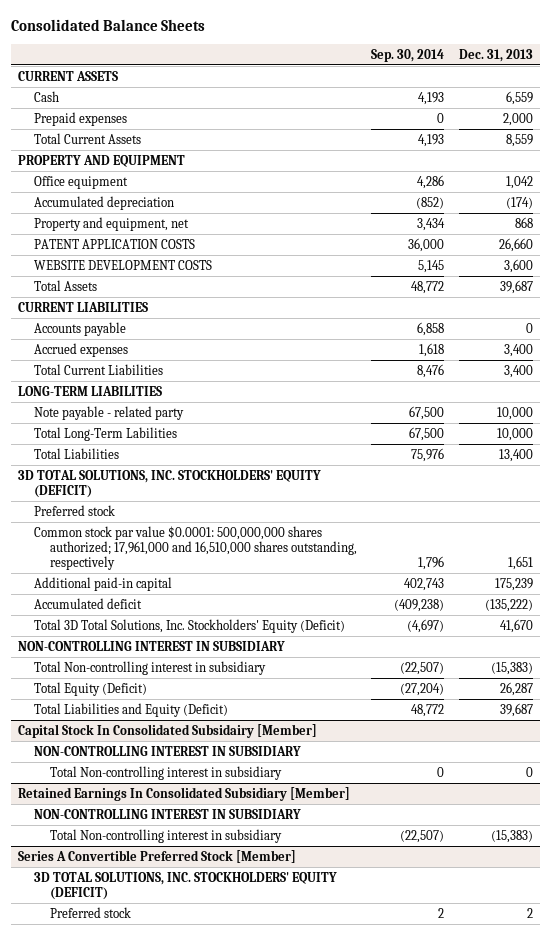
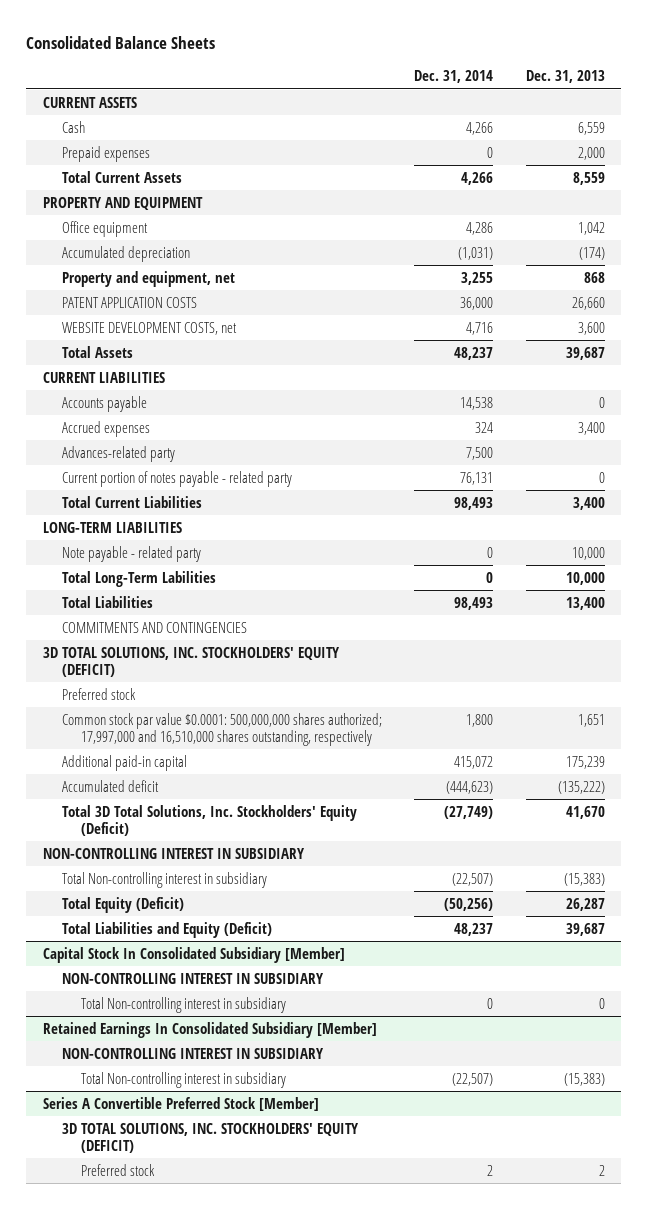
- | Sep. 30, 2014 | Dec. 31, 2013
+ | Dec. 31, 2014 | Dec. 31, 2013
- WEBSITE DEVELOPMENT COSTS | 5,145 | 3,600
+ WEBSITE DEVELOPMENT COSTS, net | 4,716 | 3,600
+ Advances-related party | 7,500 |
+ Current portion of notes payable - related party | 76,131 | 0
+ COMMITMENTS AND CONTINGENCIES
- Common stock par value $0.0001: 500,000,000 shares authorized; 17,961,000 and 16,510,000 shares outstanding, respectively | 1,796 | 1,651
+ Common stock par value $0.0001: 500,000,000 shares authorized; 17,997,000 and 16,510,000 shares outstanding, respectively | 1,800 | 1,651
- Capital Stock In Consolidated Subsidairy [Member]
+ Capital Stock In Consolidated Subsidiary [Member]

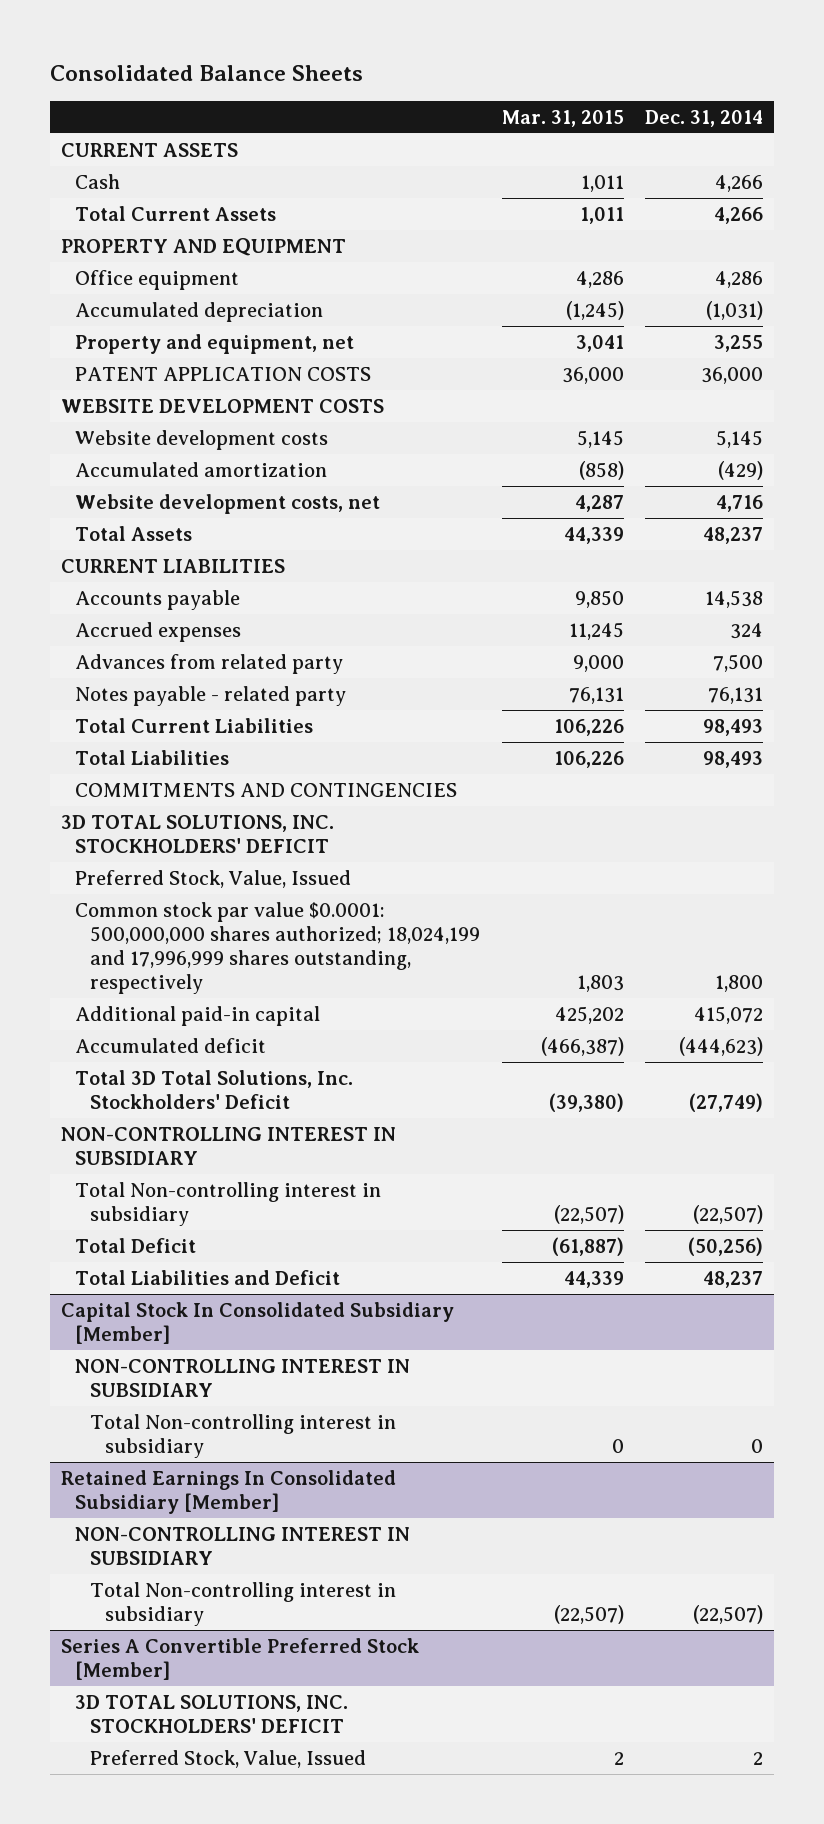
- | Dec. 31, 2014 | Dec. 31, 2013
+ | Mar. 31, 2015 | Dec. 31, 2014
- Prepaid expenses | 0 | 2,000
- WEBSITE DEVELOPMENT COSTS, net | 4,716 | 3,600
+ WEBSITE DEVELOPMENT COSTS
+ Website development costs | 5,145 | 5,145
+ Accumulated amortization | (858) | (429)
+ Website development costs, net | 4,287 | 4,716
- Advances-related party | 7,500 |
- Current portion of notes payable - related party | 76,131 | 0
+ Advances from related party | 9,000 | 7,500
+ Notes payable - related party | 76,131 | 76,131
- LONG-TERM LIABILITIES
- Note payable - related party | 0 | 10,000
- Total Long-Term Labilities | 0 | 10,000
- 3D TOTAL SOLUTIONS, INC. STOCKHOLDERS' EQUITY (DEFICIT)
- Preferred stock
- Common stock par value $0.0001: 500,000,000 shares authorized; 17,997,000 and 16,510,000 shares outstanding, respectively | 1,800 | 1,651
+ 3D TOTAL SOLUTIONS, INC. STOCKHOLDERS' DEFICIT
+ Preferred Stock, Value, Issued
+ Common stock par value $0.0001: 500,000,000 shares authorized; 18,024,199 and 17,996,999 shares outstanding, respectively | 1,803 | 1,800
- Total 3D Total Solutions, Inc. Stockholders' Equity (Deficit) | (27,749) | 41,670
+ Total 3D Total Solutions, Inc. Stockholders' Deficit | (39,380) | (27,749)
- Total Equity (Deficit) | (50,256) | 26,287
- Total Liabilities and Equity (Deficit) | 48,237 | 39,687
+ Total Deficit | (61,887) | (50,256)
+ Total Liabilities and Deficit | 44,339 | 48,237
@ Series A Convertible Preferred Stock [Member]
- 3D TOTAL SOLUTIONS, INC. STOCKHOLDERS' EQUITY (DEFICIT)
- Preferred stock | 2 | 2
+ 3D TOTAL SOLUTIONS, INC. STOCKHOLDERS' DEFICIT
+ Preferred Stock, Value, Issued | 2 | 2

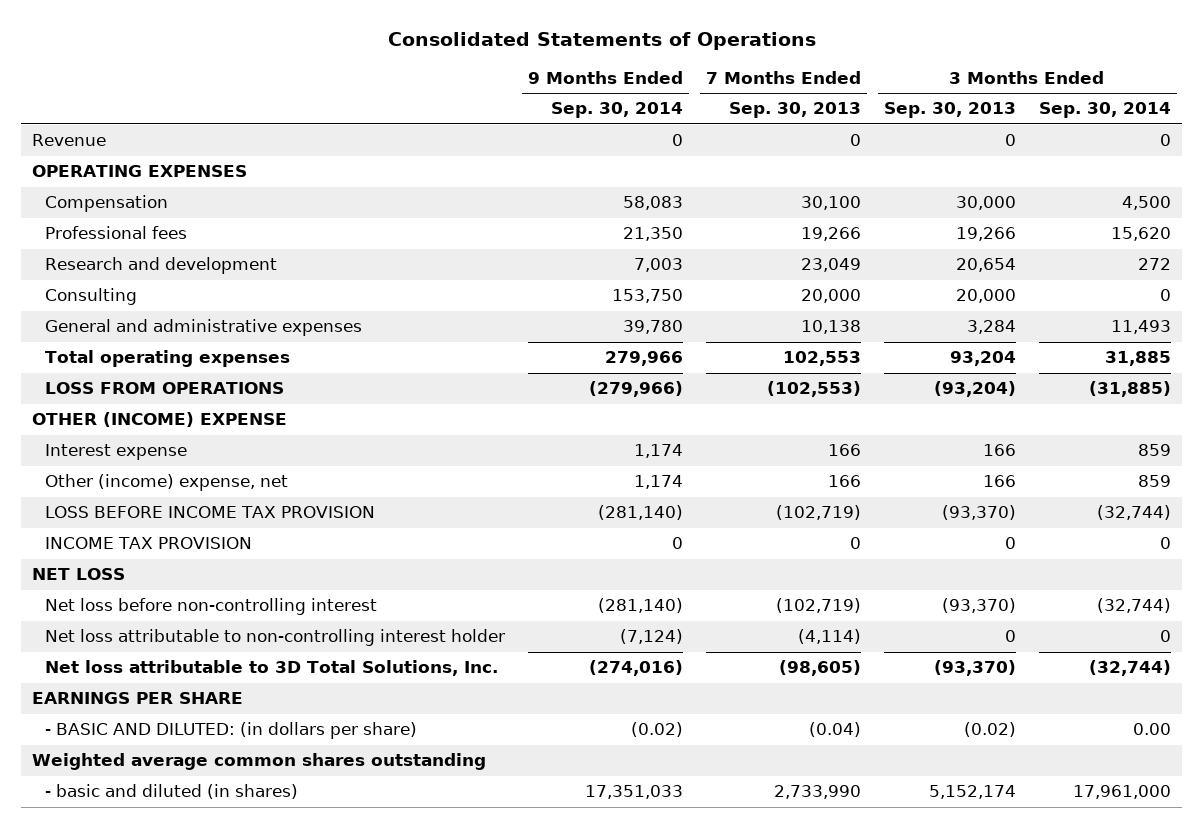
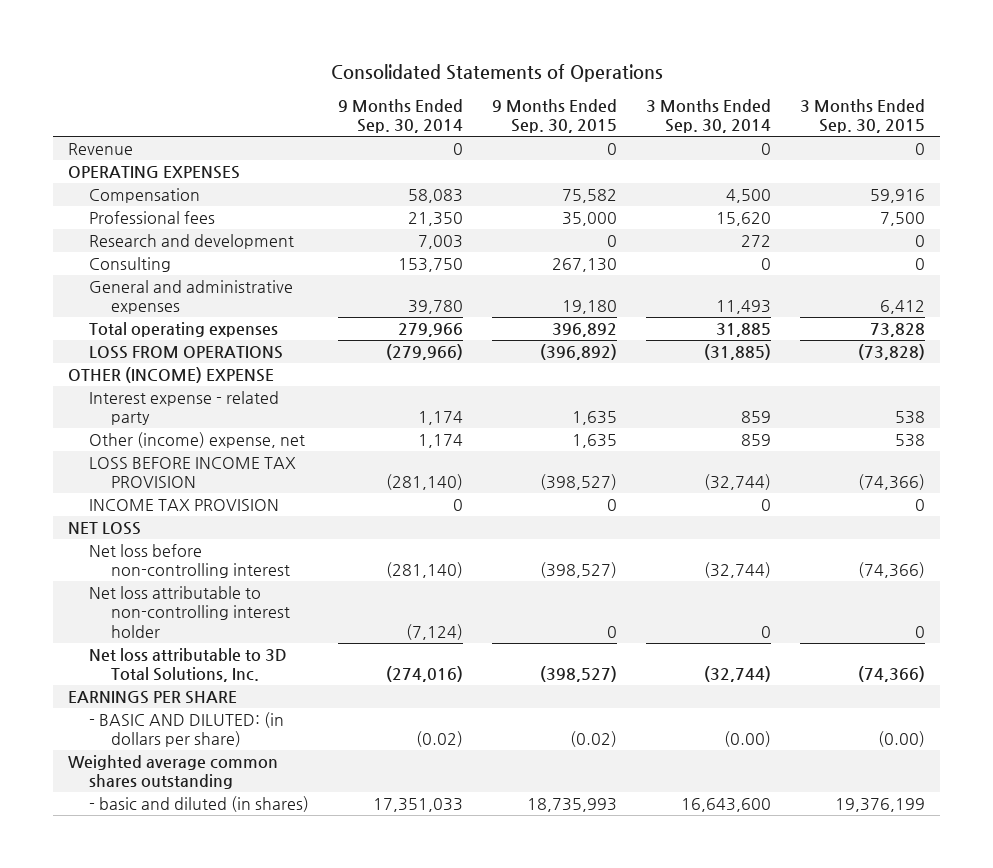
- | 9 Months Ended Sep. 30, 2014 | 7 Months Ended Sep. 30, 2013 | 3 Months Ended Sep. 30, 2013 | 3 Months Ended Sep. 30, 2014
+ | 9 Months Ended Sep. 30, 2014 | 9 Months Ended Sep. 30, 2015 | 3 Months Ended Sep. 30, 2014 | 3 Months Ended Sep. 30, 2015
- Interest expense | 1,174 | 166 | 166 | 859
+ Interest expense - related party | 1,174 | 1,635 | 859 | 538
- - BASIC AND DILUTED: (in dollars per share) | (0.02) | (0.04) | (0.02) | 0.00
+ - BASIC AND DILUTED: (in dollars per share) | (0.02) | (0.02) | (0.00) | (0.00)
- - basic and diluted (in shares) | 17,351,033 | 2,733,990 | 5,152,174 | 17,961,000
+ - basic and diluted (in shares) | 17,351,033 | 18,735,993 | 16,643,600 | 19,376,199

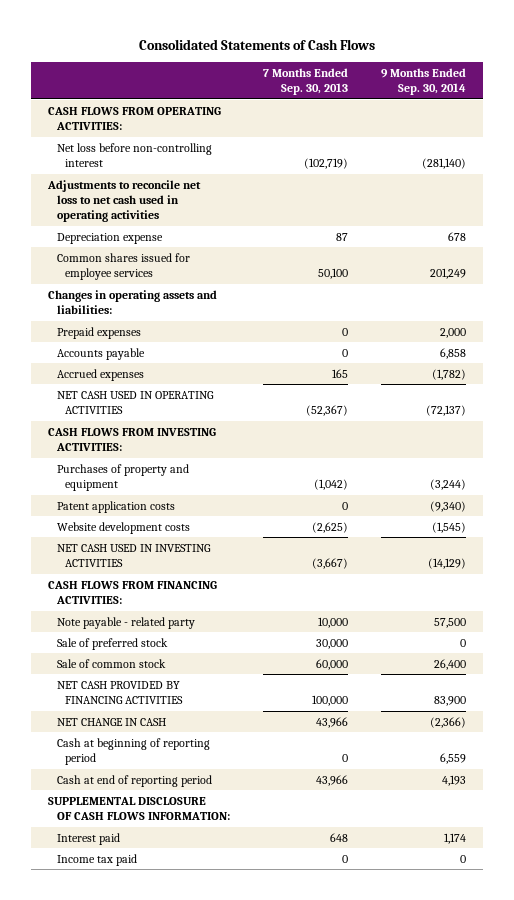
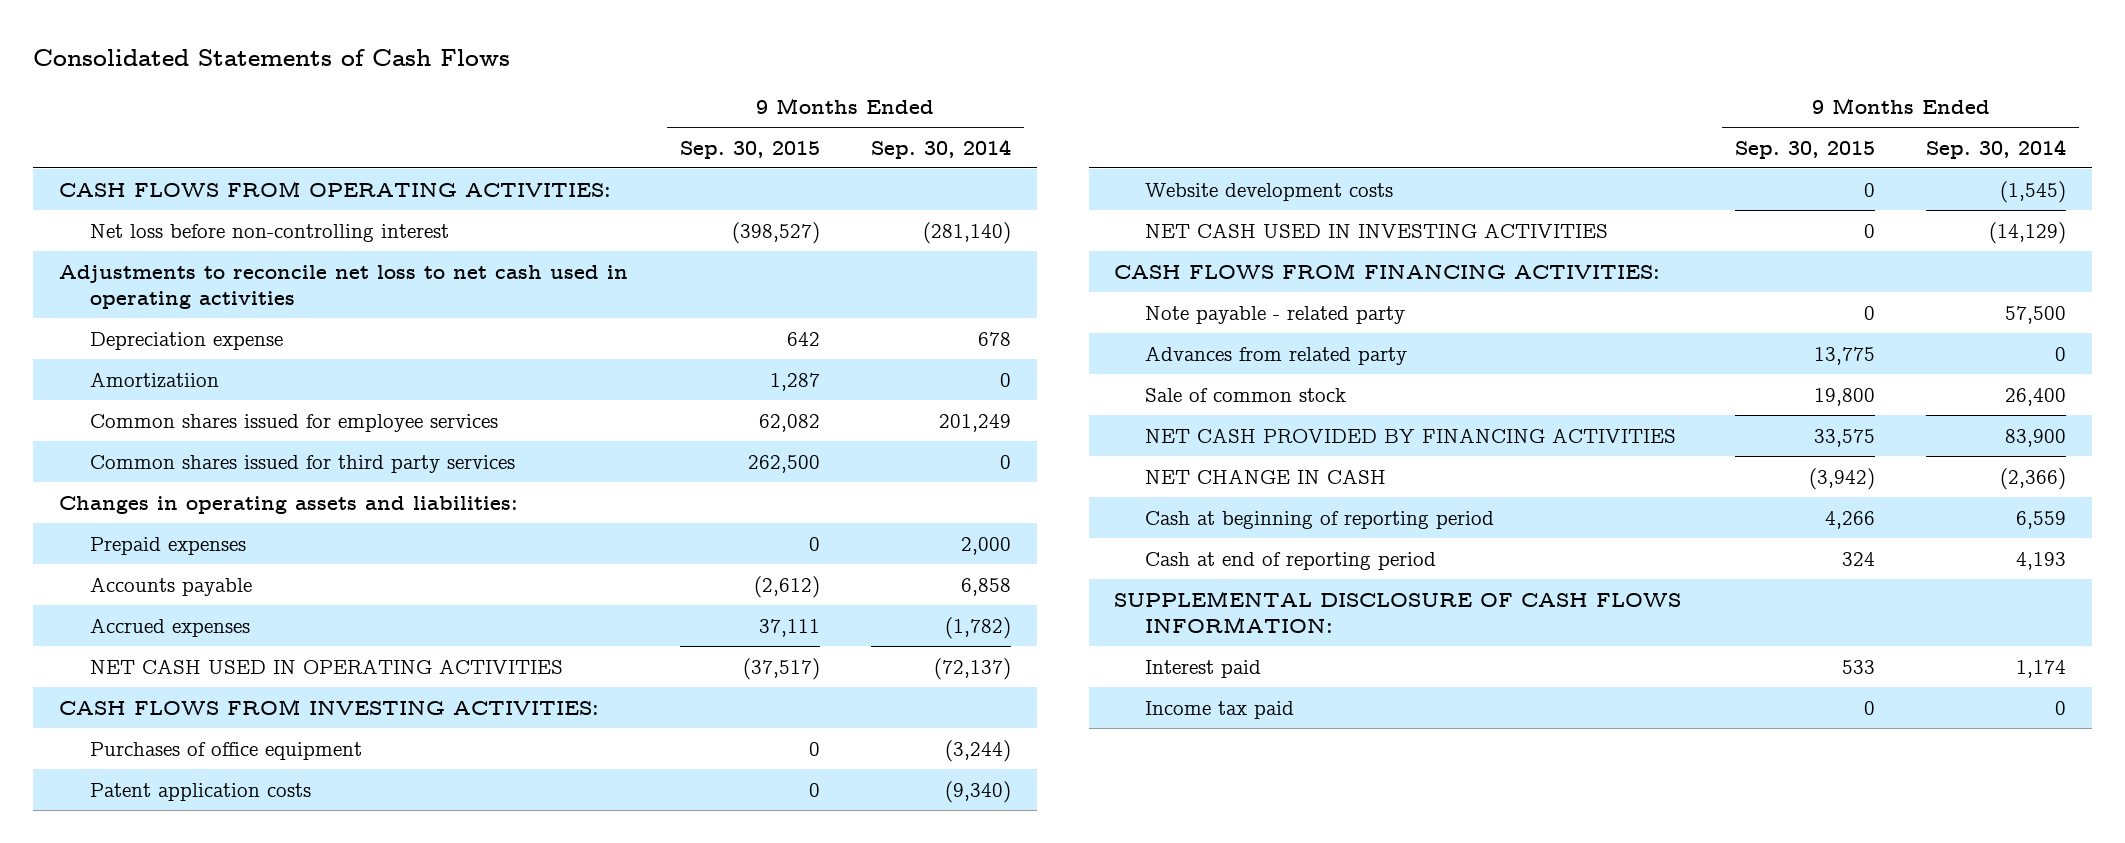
- | 7 Months Ended Sep. 30, 2013 | 9 Months Ended Sep. 30, 2014
+ | 9 Months Ended Sep. 30, 2015 | 9 Months Ended Sep. 30, 2014
+ Amortizatiion | 1,287 | 0
+ Common shares issued for third party services | 262,500 | 0
- Purchases of property and equipment | (1,042) | (3,244)
+ Purchases of office equipment | 0 | (3,244)
- Sale of preferred stock | 30,000 | 0
+ Advances from related party | 13,775 | 0

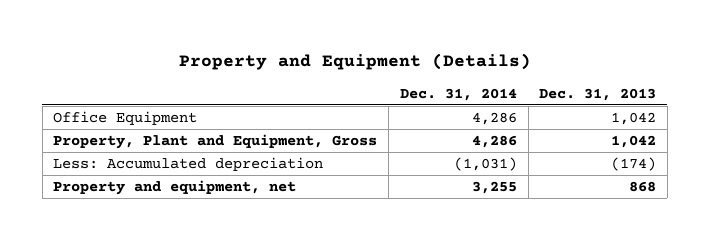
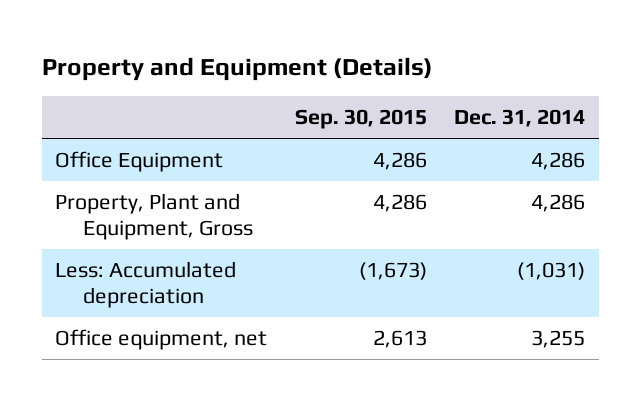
- | Dec. 31, 2014 | Dec. 31, 2013
+ | Sep. 30, 2015 | Dec. 31, 2014
- Property and equipment, net | 3,255 | 868
+ Office equipment, net | 2,613 | 3,255

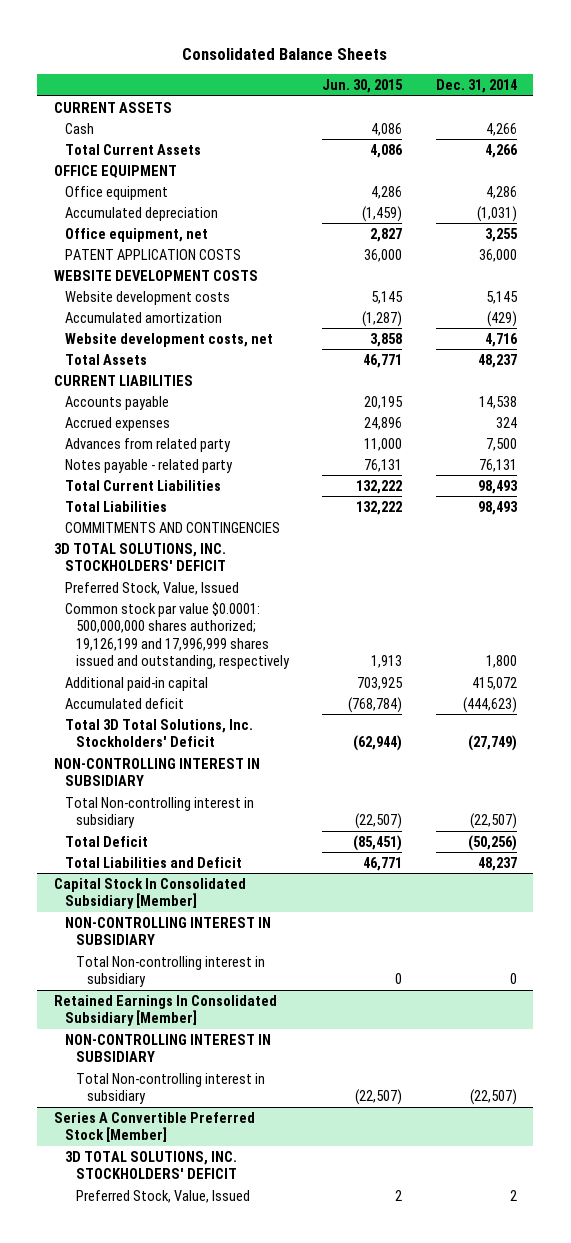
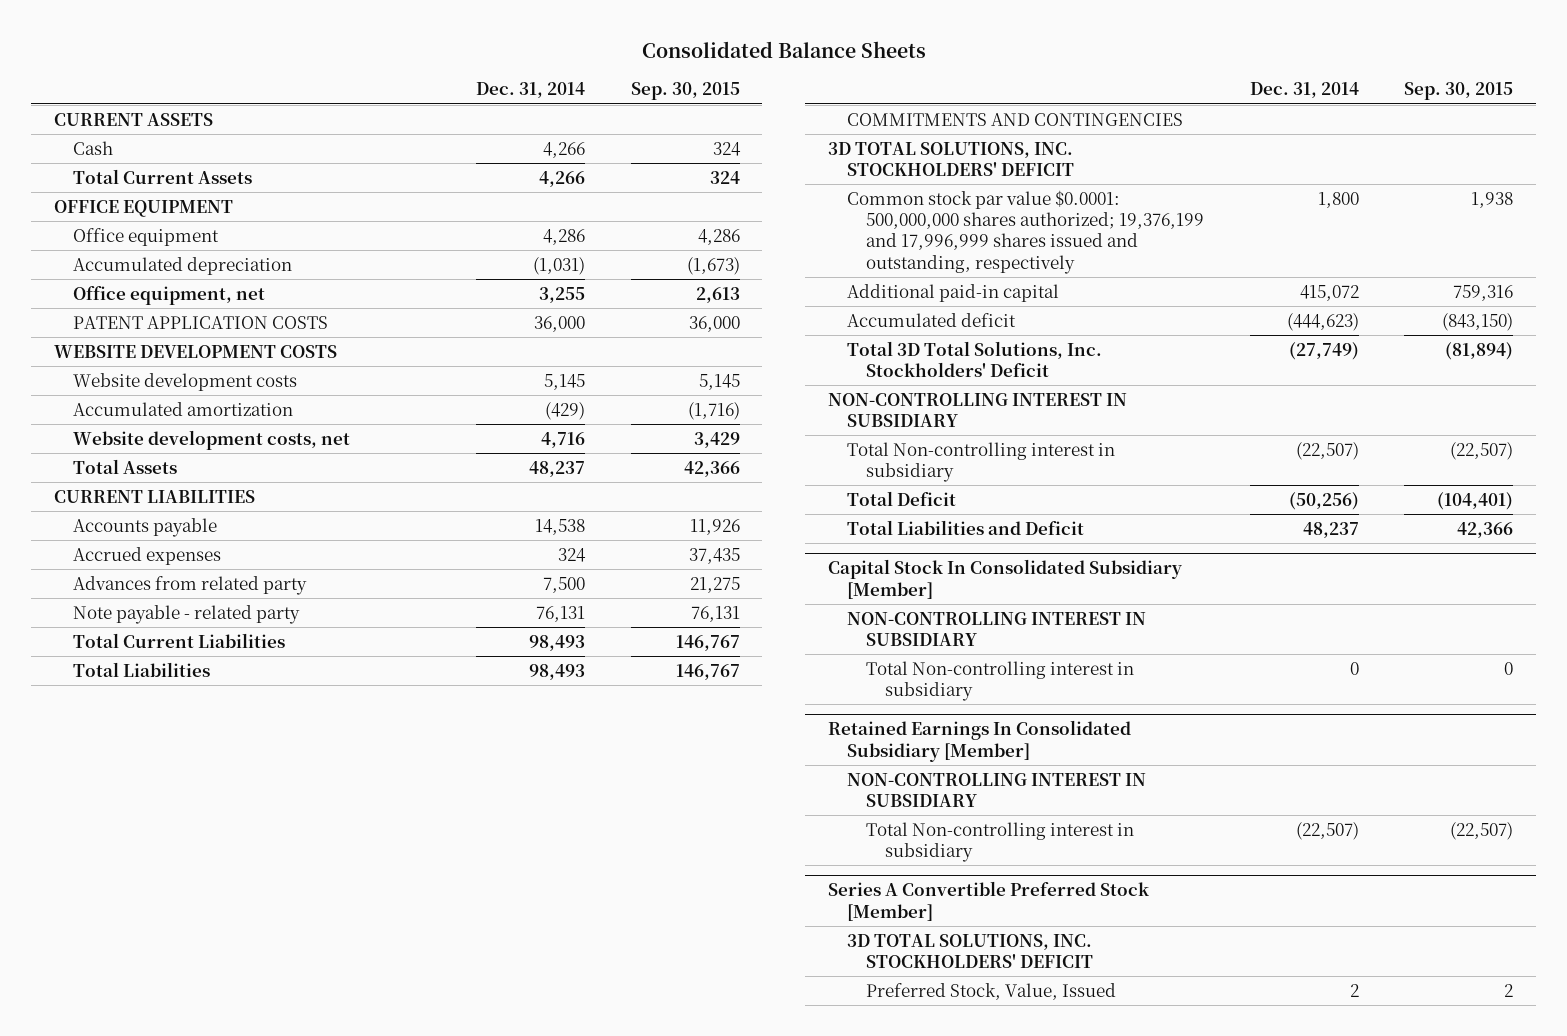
- | Jun. 30, 2015 | Dec. 31, 2014
+ | Dec. 31, 2014 | Sep. 30, 2015
- Notes payable - related party | 76,131 | 76,131
+ Note payable - related party | 76,131 | 76,131
- Preferred Stock, Value, Issued
- Common stock par value $0.0001: 500,000,000 shares authorized; 19,126,199 and 17,996,999 shares issued and outstanding, respectively | 1,913 | 1,800
+ Common stock par value $0.0001: 500,000,000 shares authorized; 19,376,199 and 17,996,999 shares issued and outstanding, respectively | 1,800 | 1,938

